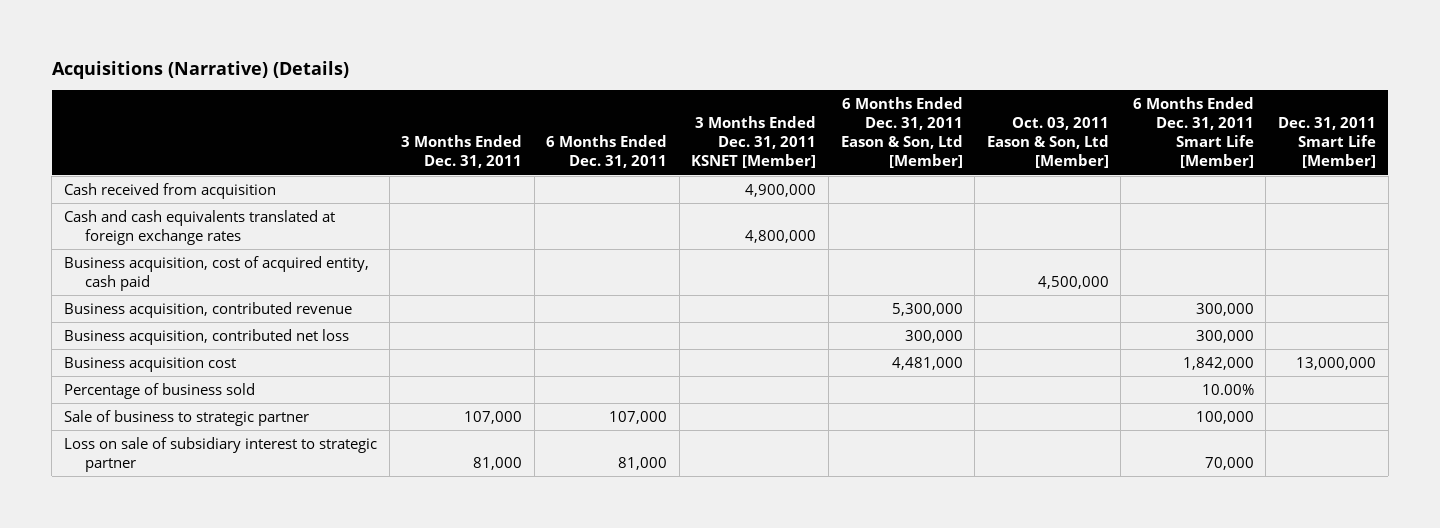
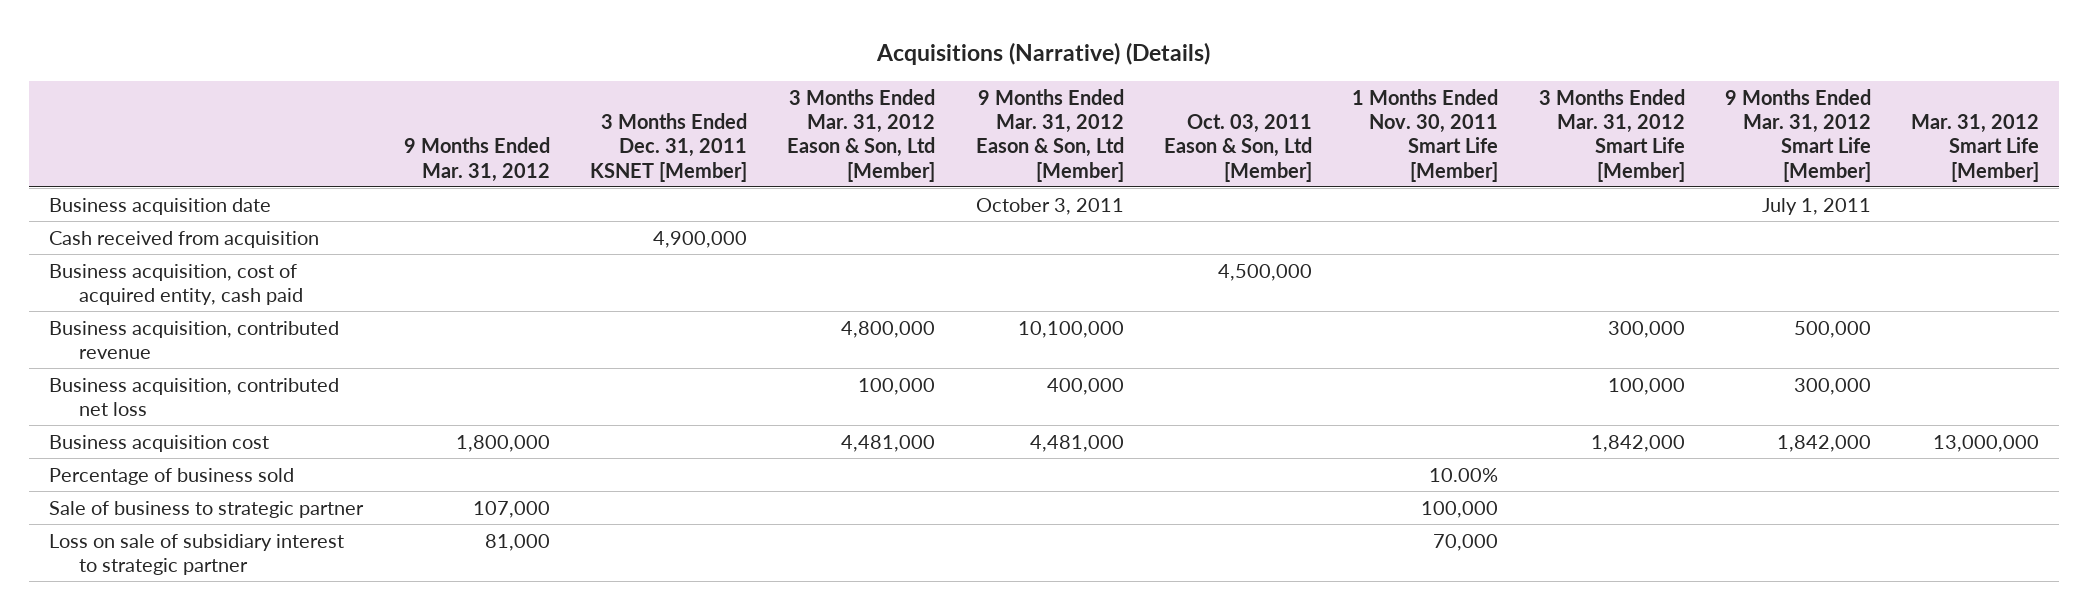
- | 3 Months Ended Dec. 31, 2011 | 6 Months Ended Dec. 31, 2011 | 3 Months Ended Dec. 31, 2011 KSNET [Member] | 6 Months Ended Dec. 31, 2011 Eason & Son, Ltd [Member] | Oct. 03, 2011 Eason & Son, Ltd [Member] | 6 Months Ended Dec. 31, 2011 Smart Life [Member] | Dec. 31, 2011 Smart Life [Member]
+ | 9 Months Ended Mar. 31, 2012 | 3 Months Ended Dec. 31, 2011 KSNET [Member] | 3 Months Ended Mar. 31, 2012 Eason & Son, Ltd [Member] | 9 Months Ended Mar. 31, 2012 Eason & Son, Ltd [Member] | Oct. 03, 2011 Eason & Son, Ltd [Member] | 1 Months Ended Nov. 30, 2011 Smart Life [Member] | 3 Months Ended Mar. 31, 2012 Smart Life [Member] | 9 Months Ended Mar. 31, 2012 Smart Life [Member] | Mar. 31, 2012 Smart Life [Member]
+ Business acquisition date | | | | October 3, 2011 | | | | July 1, 2011 |
- Cash and cash equivalents translated at foreign exchange rates | | | 4,800,000 | | | |

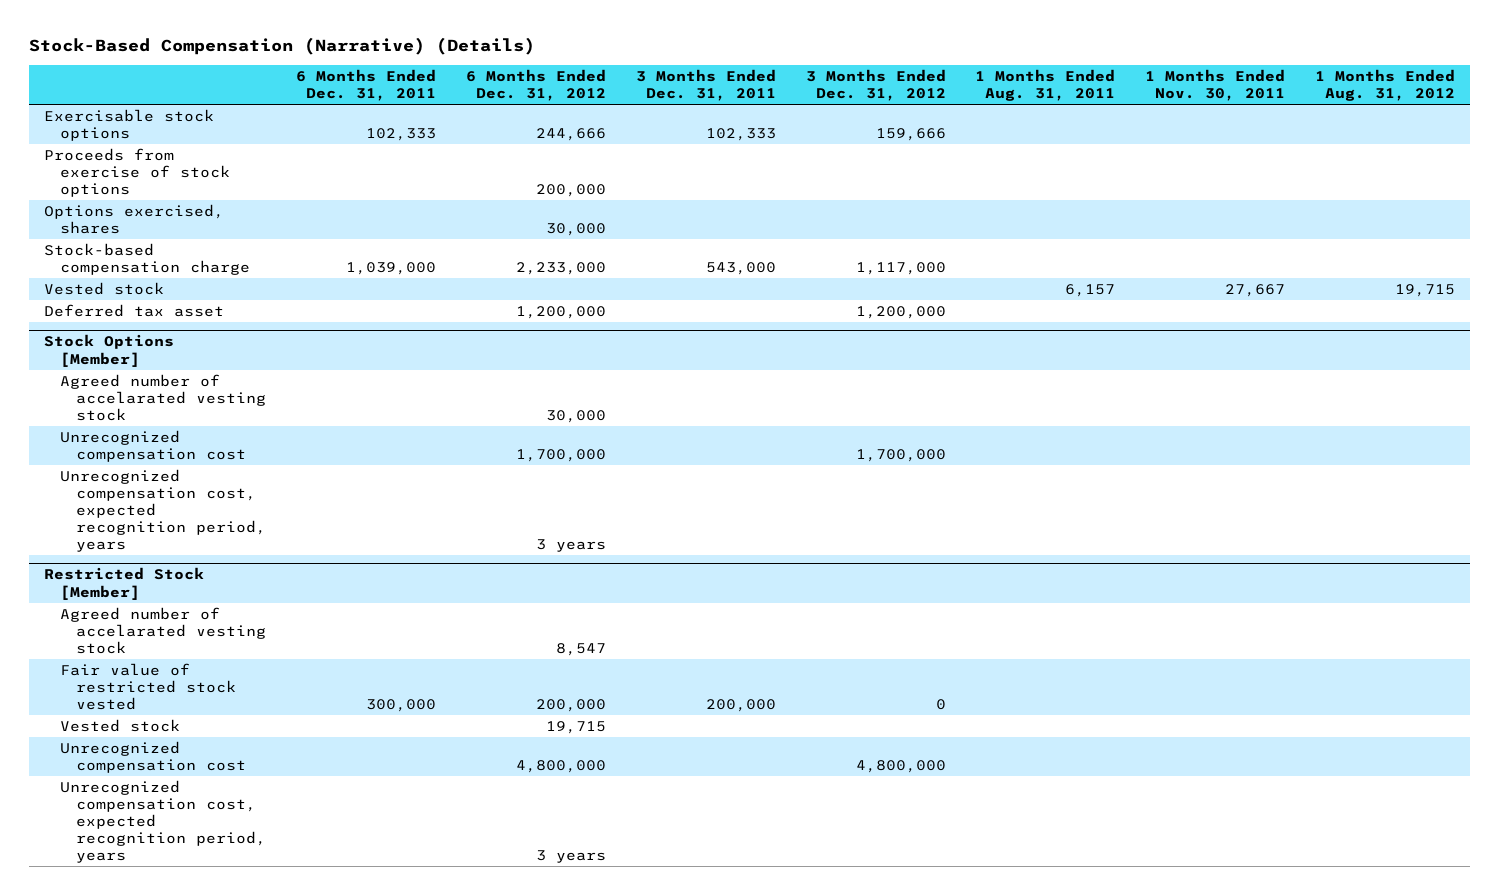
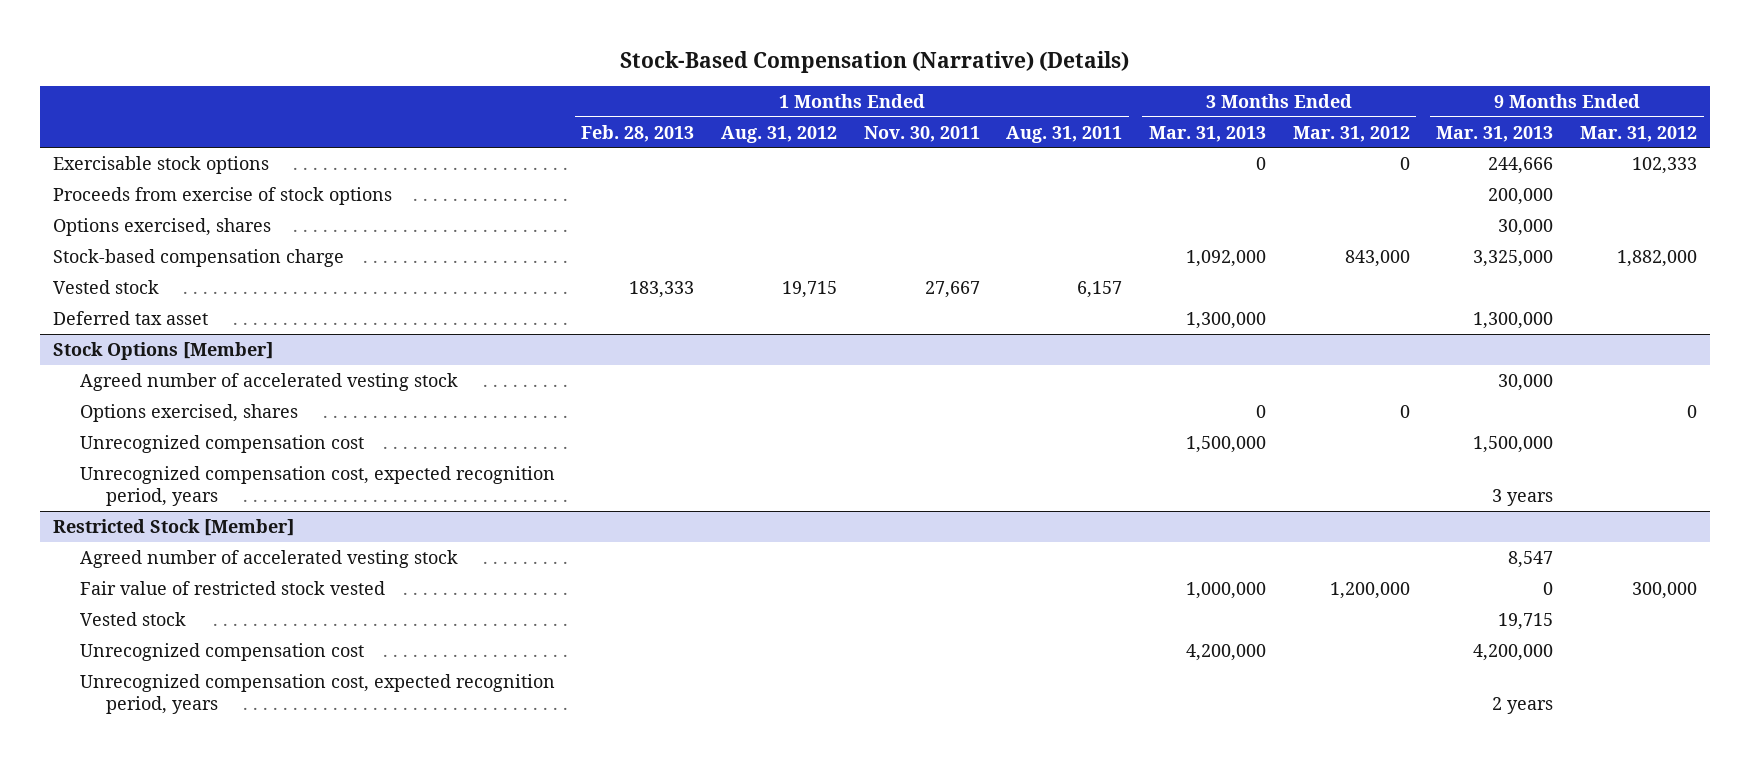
- | 6 Months Ended Dec. 31, 2011 | 6 Months Ended Dec. 31, 2012 | 3 Months Ended Dec. 31, 2011 | 3 Months Ended Dec. 31, 2012 | 1 Months Ended Aug. 31, 2011 | 1 Months Ended Nov. 30, 2011 | 1 Months Ended Aug. 31, 2012
+ | 1 Months Ended Feb. 28, 2013 | 1 Months Ended Aug. 31, 2012 | 1 Months Ended Nov. 30, 2011 | 1 Months Ended Aug. 31, 2011 | 3 Months Ended Mar. 31, 2013 | 3 Months Ended Mar. 31, 2012 | 9 Months Ended Mar. 31, 2013 | 9 Months Ended Mar. 31, 2012
@ Stock Options [Member]
- Agreed number of accelarated vesting stock | | 30,000 | | | | |
+ Agreed number of accelerated vesting stock | | | | | | | 30,000 |
+ Options exercised, shares | | | | | 0 | 0 | | 0
@ Restricted Stock [Member]
- Agreed number of accelarated vesting stock | | 8,547 | | | | |
+ Agreed number of accelerated vesting stock | | | | | | | 8,547 |

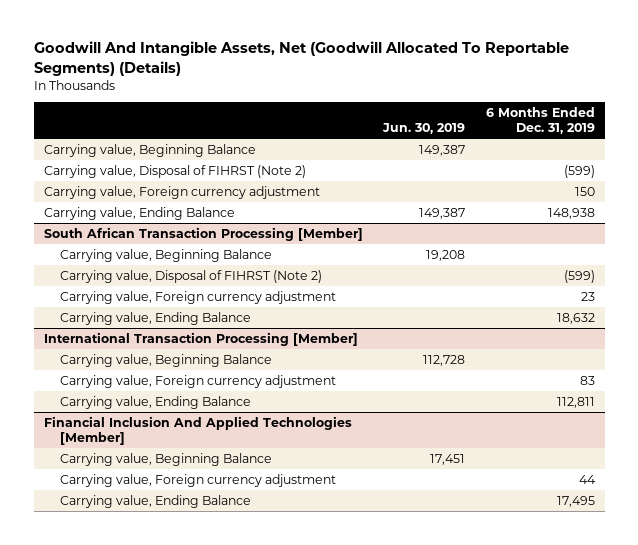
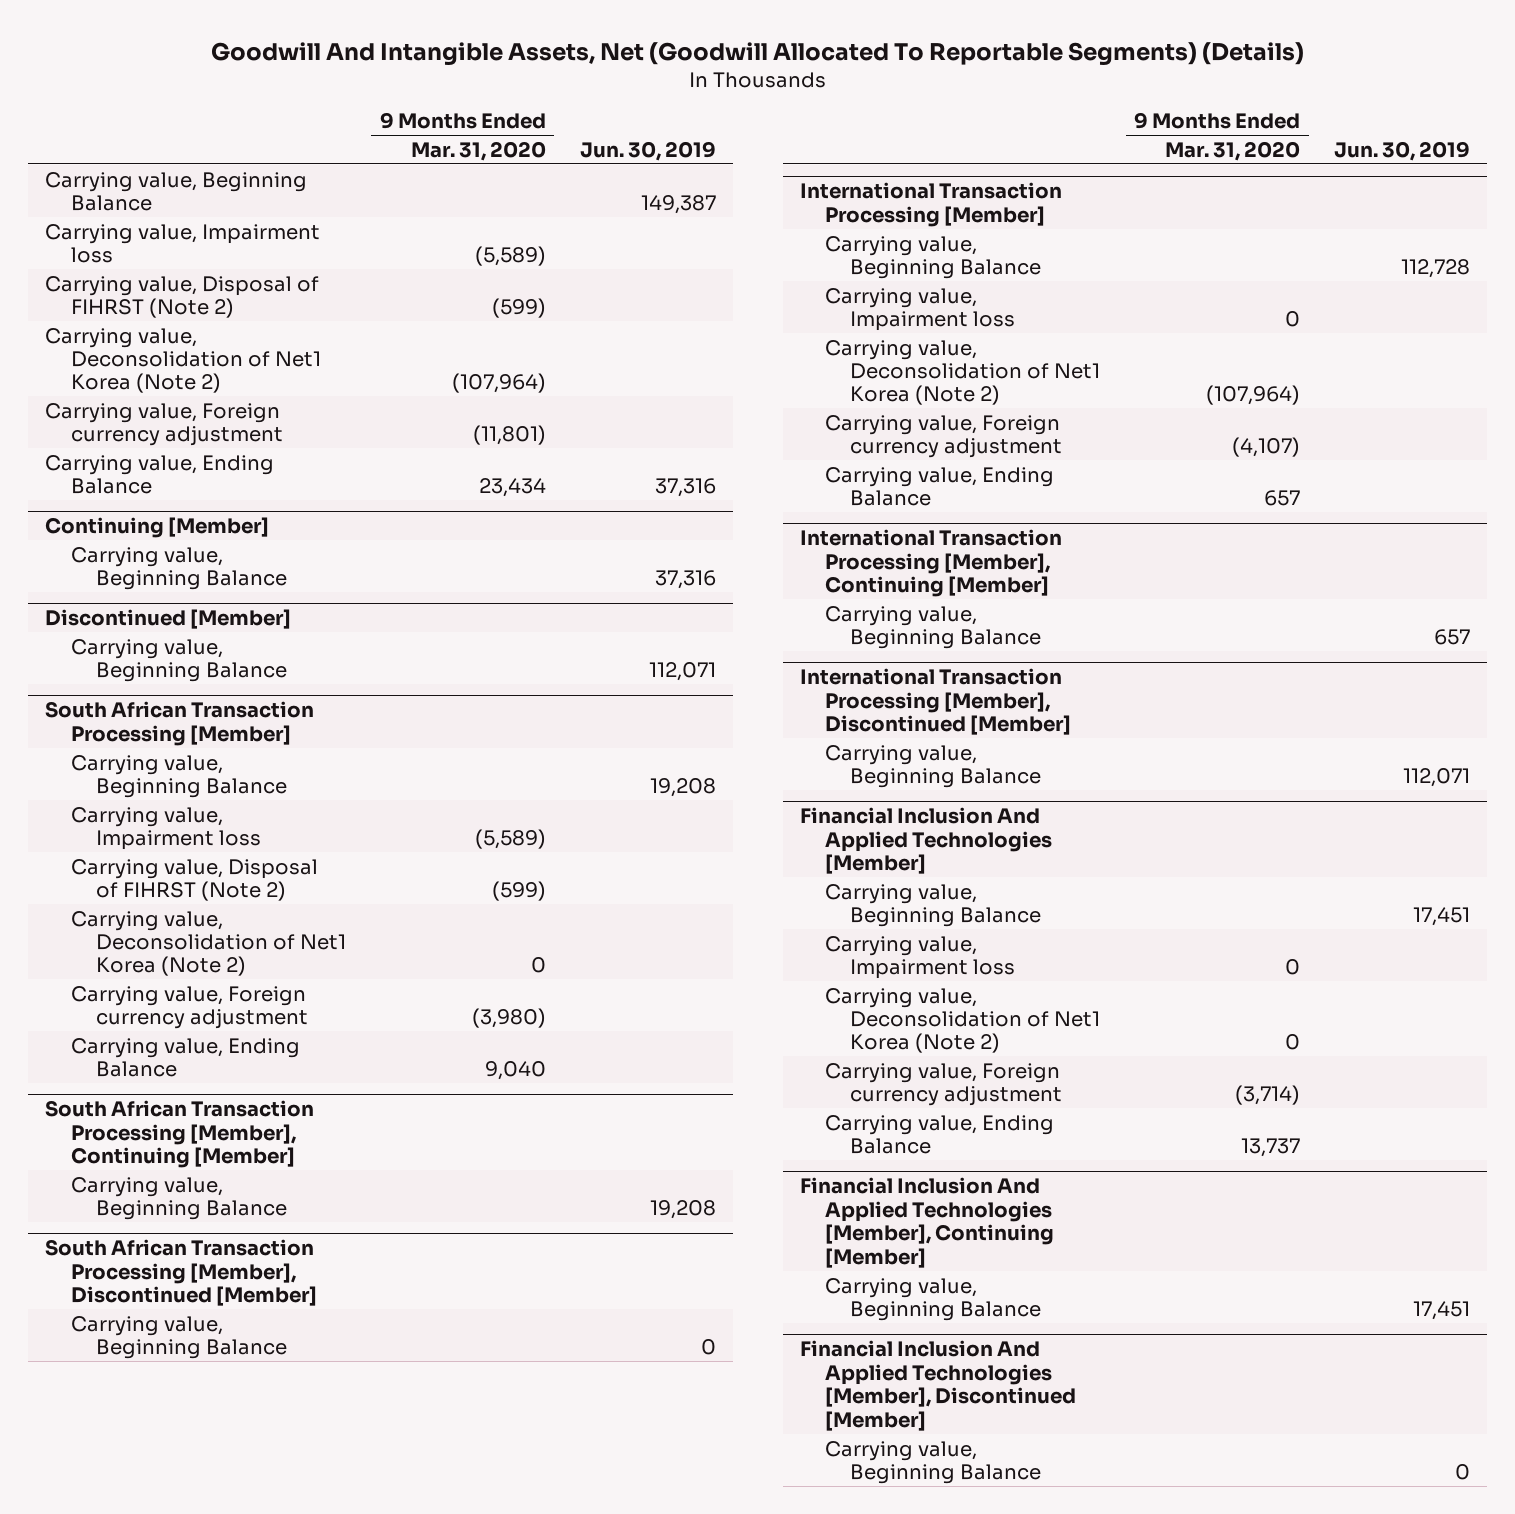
- | Jun. 30, 2019 | 6 Months Ended Dec. 31, 2019
+ | 9 Months Ended Mar. 31, 2020 | Jun. 30, 2019
+ Carrying value, Impairment loss | (5,589) |
+ Carrying value, Deconsolidation of Net1 Korea (Note 2) | (107,964) |
- Carrying value, Ending Balance | 149,387 | 148,938
+ Carrying value, Ending Balance | 23,434 | 37,316
+ Continuing [Member]
+ Carrying value, Beginning Balance | | 37,316
+ Discontinued [Member]
+ Carrying value, Beginning Balance | | 112,071
@ South African Transaction Processing [Member]
+ Carrying value, Impairment loss | (5,589) |
+ Carrying value, Deconsolidation of Net1 Korea (Note 2) | 0 |
+ South African Transaction Processing [Member], Continuing [Member]
+ Carrying value, Beginning Balance | | 19,208
+ South African Transaction Processing [Member], Discontinued [Member]
+ Carrying value, Beginning Balance | | 0
@ International Transaction Processing [Member]
+ Carrying value, Impairment loss | 0 |
+ Carrying value, Deconsolidation of Net1 Korea (Note 2) | (107,964) |
+ International Transaction Processing [Member], Continuing [Member]
+ Carrying value, Beginning Balance | | 657
+ International Transaction Processing [Member], Discontinued [Member]
+ Carrying value, Beginning Balance | | 112,071
@ Financial Inclusion And Applied Technologies [Member]
+ Carrying value, Impairment loss | 0 |
+ Carrying value, Deconsolidation of Net1 Korea (Note 2) | 0 |
+ Financial Inclusion And Applied Technologies [Member], Continuing [Member]
+ Carrying value, Beginning Balance | | 17,451
+ Financial Inclusion And Applied Technologies [Member], Discontinued [Member]
+ Carrying value, Beginning Balance | | 0

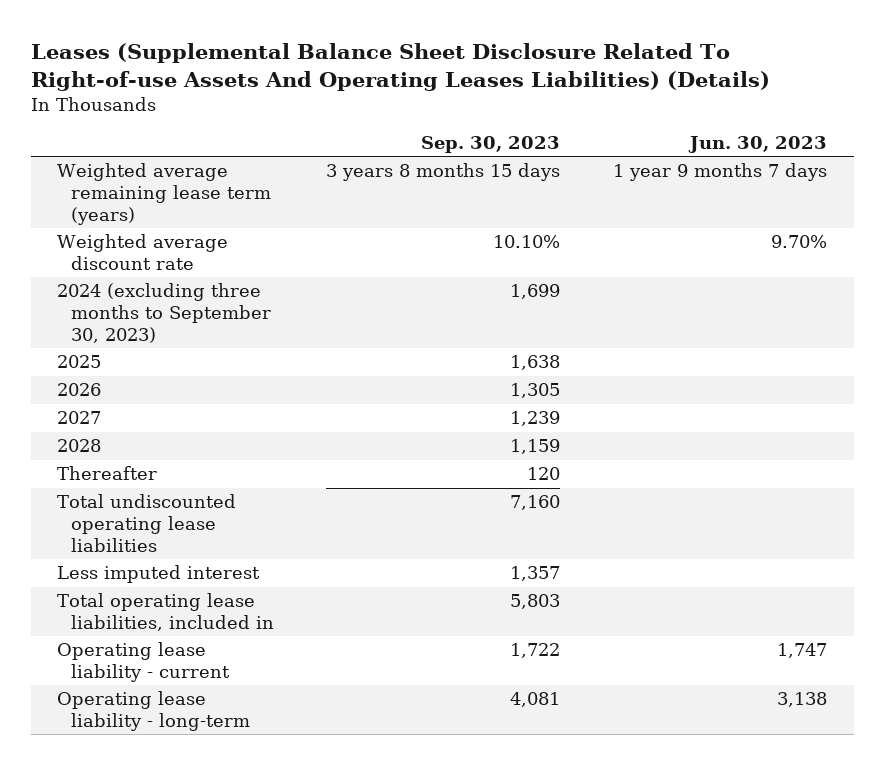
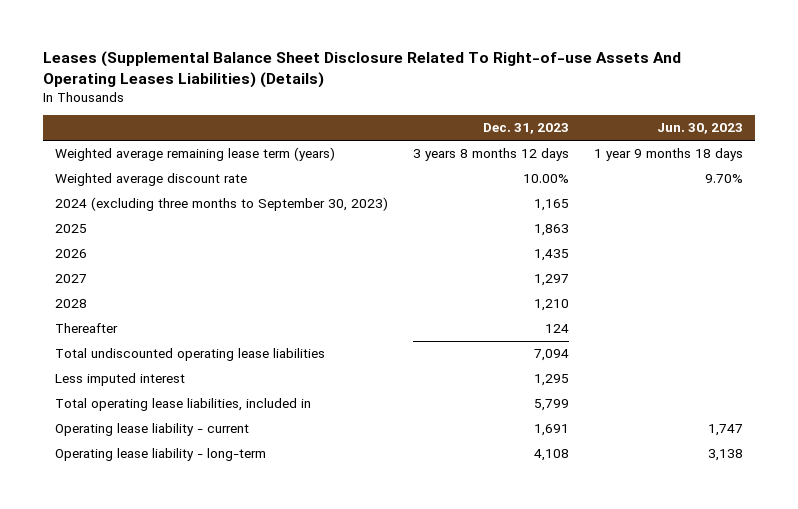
- | Sep. 30, 2023 | Jun. 30, 2023
+ | Dec. 31, 2023 | Jun. 30, 2023
- Weighted average remaining lease term (years) | 3 years 8 months 15 days | 1 year 9 months 7 days
+ Weighted average remaining lease term (years) | 3 years 8 months 12 days | 1 year 9 months 18 days

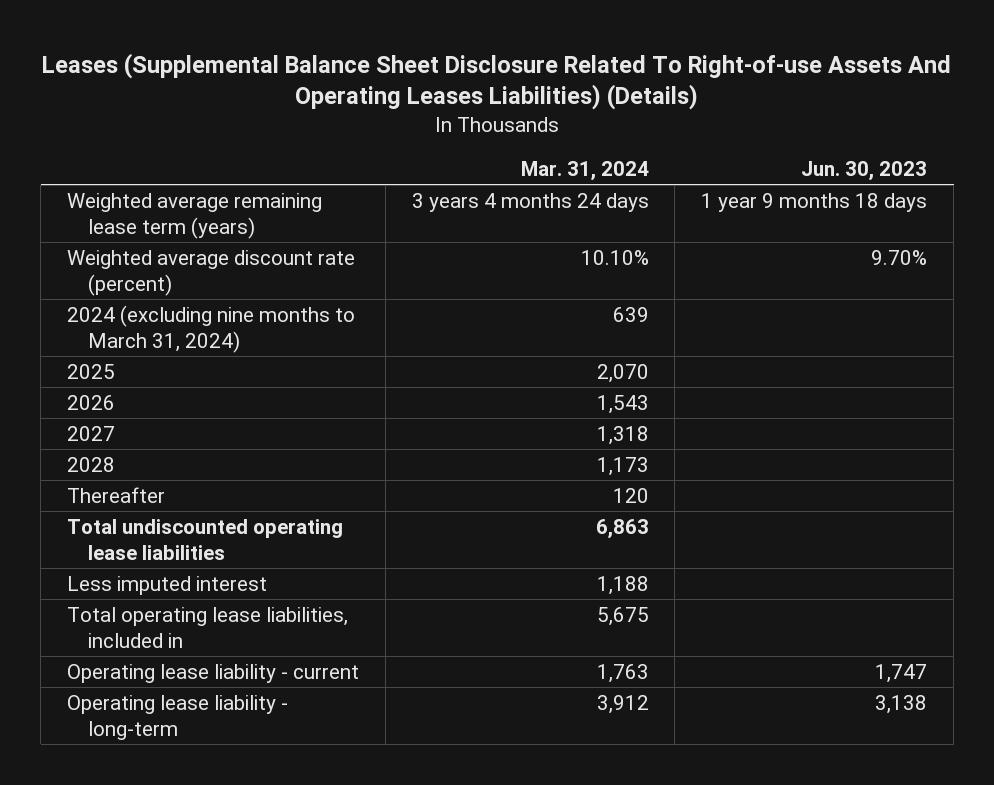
- | Dec. 31, 2023 | Jun. 30, 2023
+ | Mar. 31, 2024 | Jun. 30, 2023
- Weighted average discount rate | 10.00% | 9.70%
- 2024 (excluding three months to September 30, 2023) | 1,165 |
+ Weighted average discount rate (percent) | 10.10% | 9.70%
+ 2024 (excluding nine months to March 31, 2024) | 639 |

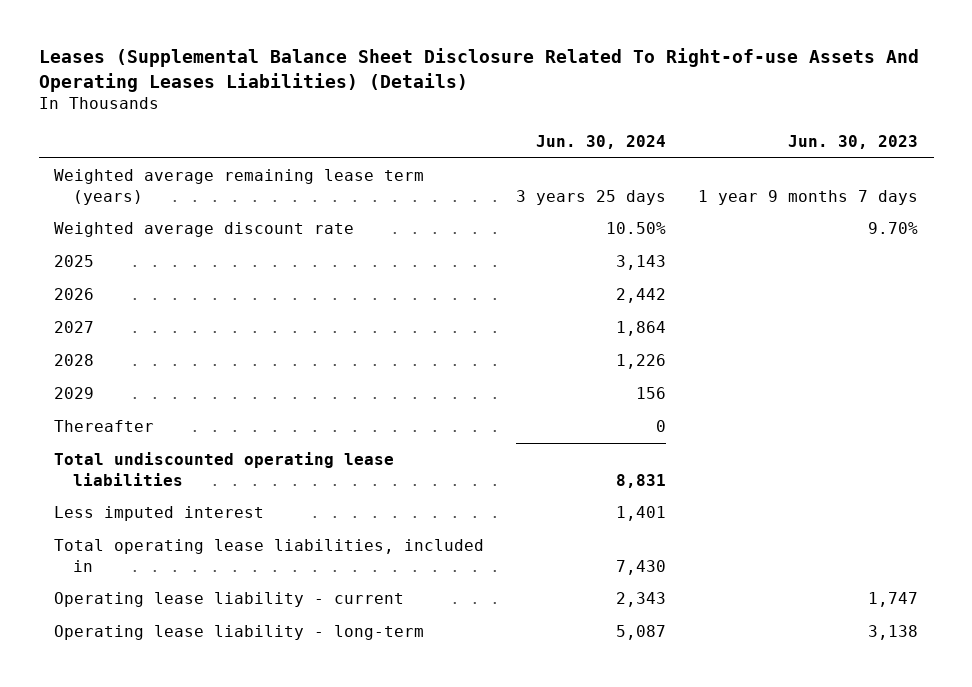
- | Mar. 31, 2024 | Jun. 30, 2023
+ | Jun. 30, 2024 | Jun. 30, 2023
- Weighted average remaining lease term (years) | 3 years 4 months 24 days | 1 year 9 months 18 days
- Weighted average discount rate (percent) | 10.10% | 9.70%
- 2024 (excluding nine months to March 31, 2024) | 639 |
+ Weighted average remaining lease term (years) | 3 years 25 days | 1 year 9 months 7 days
+ Weighted average discount rate | 10.50% | 9.70%
+ 2029 | 156 |

